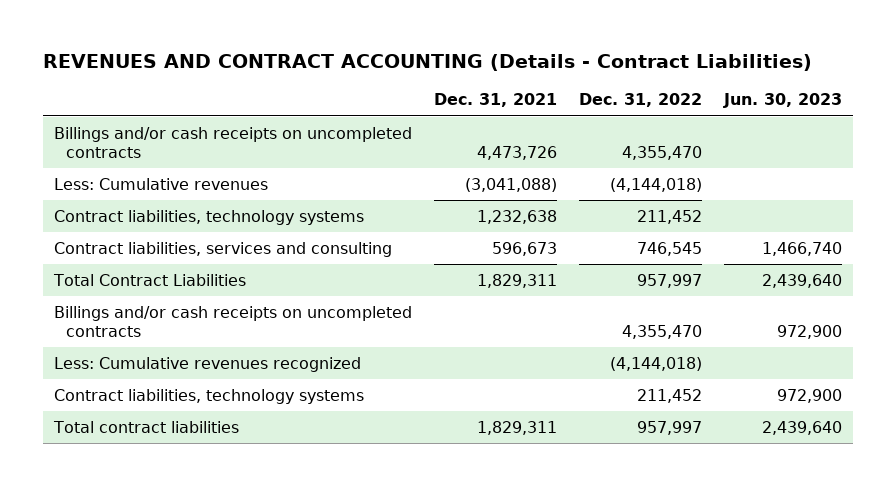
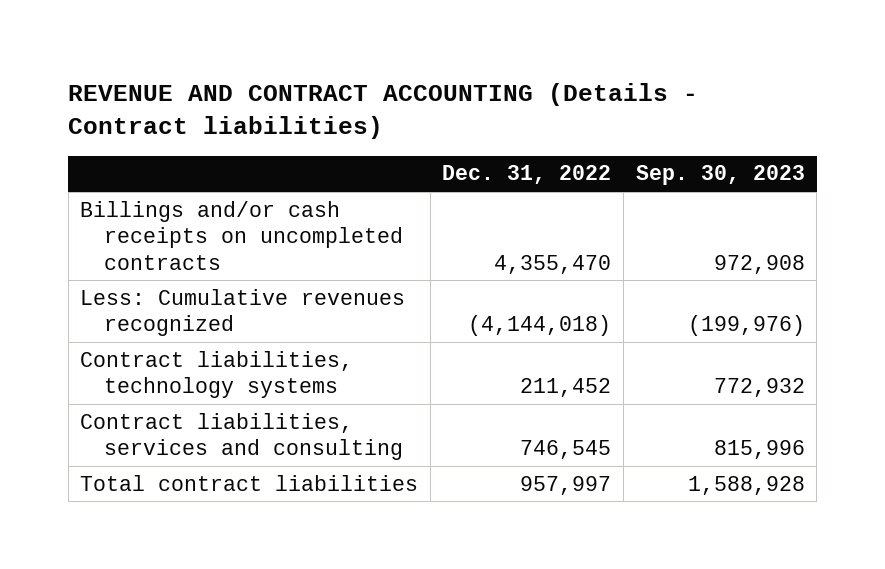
- REVENUES AND CONTRACT ACCOUNTING (Details - Contract Liabilities)
+ REVENUE AND CONTRACT ACCOUNTING (Details - Contract liabilities)
- | Dec. 31, 2021 | Dec. 31, 2022 | Jun. 30, 2023
+ | Dec. 31, 2022 | Sep. 30, 2023
- Less: Cumulative revenues | (3,041,088) | (4,144,018) |
- Contract liabilities, technology systems | 1,232,638 | 211,452 |
- Total Contract Liabilities | 1,829,311 | 957,997 | 2,439,640
- Billings and/or cash receipts on uncompleted contracts | | 4,355,470 | 972,900
moved down: Contract liabilities, services and consulting | 746,545 | 815,996

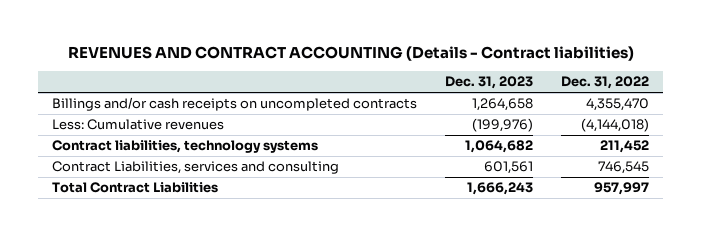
- REVENUE AND CONTRACT ACCOUNTING (Details - Contract liabilities)
+ REVENUES AND CONTRACT ACCOUNTING (Details - Contract liabilities)
- | Dec. 31, 2022 | Sep. 30, 2023
+ | Dec. 31, 2023 | Dec. 31, 2022
- Less: Cumulative revenues recognized | (4,144,018) | (199,976)
+ Less: Cumulative revenues | (199,976) | (4,144,018)
- Contract liabilities, services and consulting | 746,545 | 815,996
- Total contract liabilities | 957,997 | 1,588,928
+ Contract Liabilities, services and consulting | 601,561 | 746,545
+ Total Contract Liabilities | 1,666,243 | 957,997

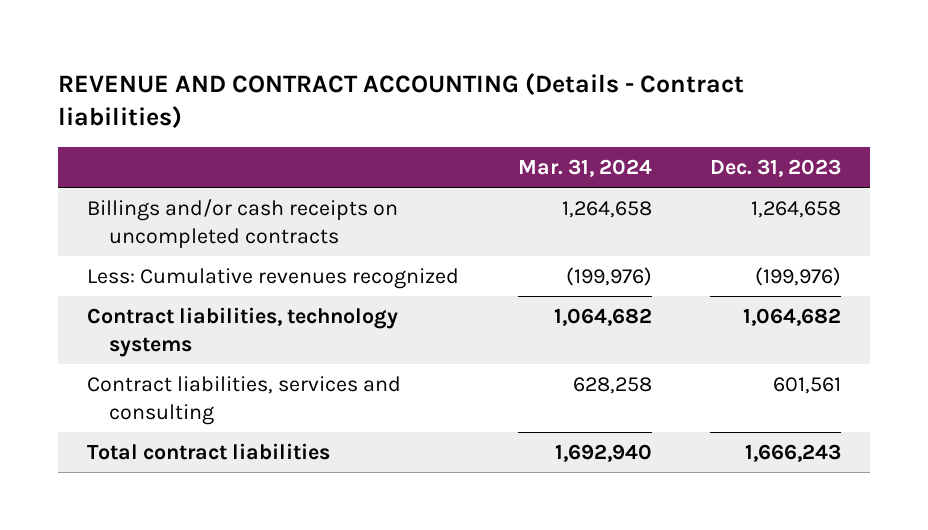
- REVENUES AND CONTRACT ACCOUNTING (Details - Contract liabilities)
+ REVENUE AND CONTRACT ACCOUNTING (Details - Contract liabilities)
- | Dec. 31, 2023 | Dec. 31, 2022
+ | Mar. 31, 2024 | Dec. 31, 2023
- Less: Cumulative revenues | (199,976) | (4,144,018)
+ Less: Cumulative revenues recognized | (199,976) | (199,976)
- Contract Liabilities, services and consulting | 601,561 | 746,545
- Total Contract Liabilities | 1,666,243 | 957,997
+ Contract liabilities, services and consulting | 628,258 | 601,561
+ Total contract liabilities | 1,692,940 | 1,666,243

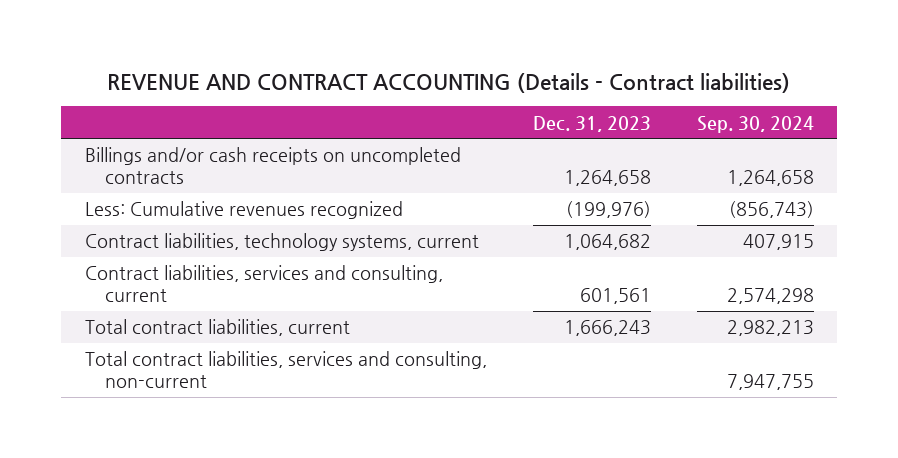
- | Mar. 31, 2024 | Dec. 31, 2023
+ | Dec. 31, 2023 | Sep. 30, 2024
- Contract liabilities, technology systems | 1,064,682 | 1,064,682
- Contract liabilities, services and consulting | 628,258 | 601,561
- Total contract liabilities | 1,692,940 | 1,666,243
+ Contract liabilities, technology systems, current | 1,064,682 | 407,915
+ Contract liabilities, services and consulting, current | 601,561 | 2,574,298
+ Total contract liabilities, current | 1,666,243 | 2,982,213
+ Total contract liabilities, services and consulting, non-current | | 7,947,755

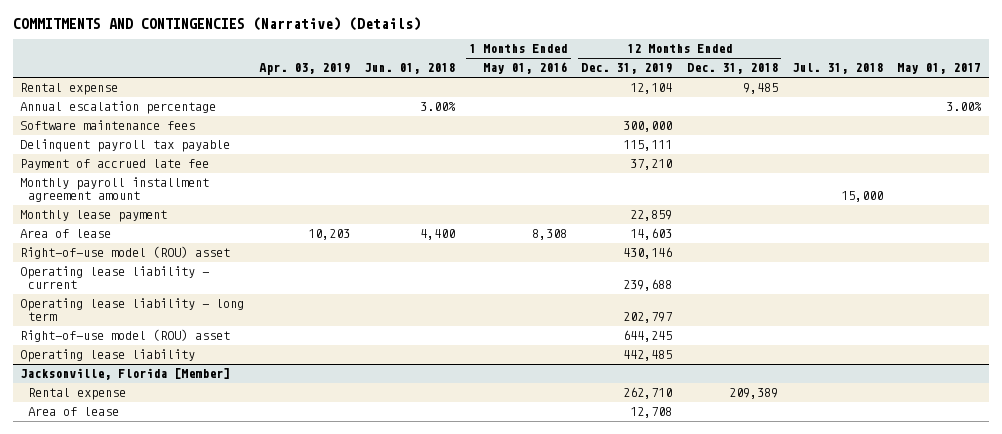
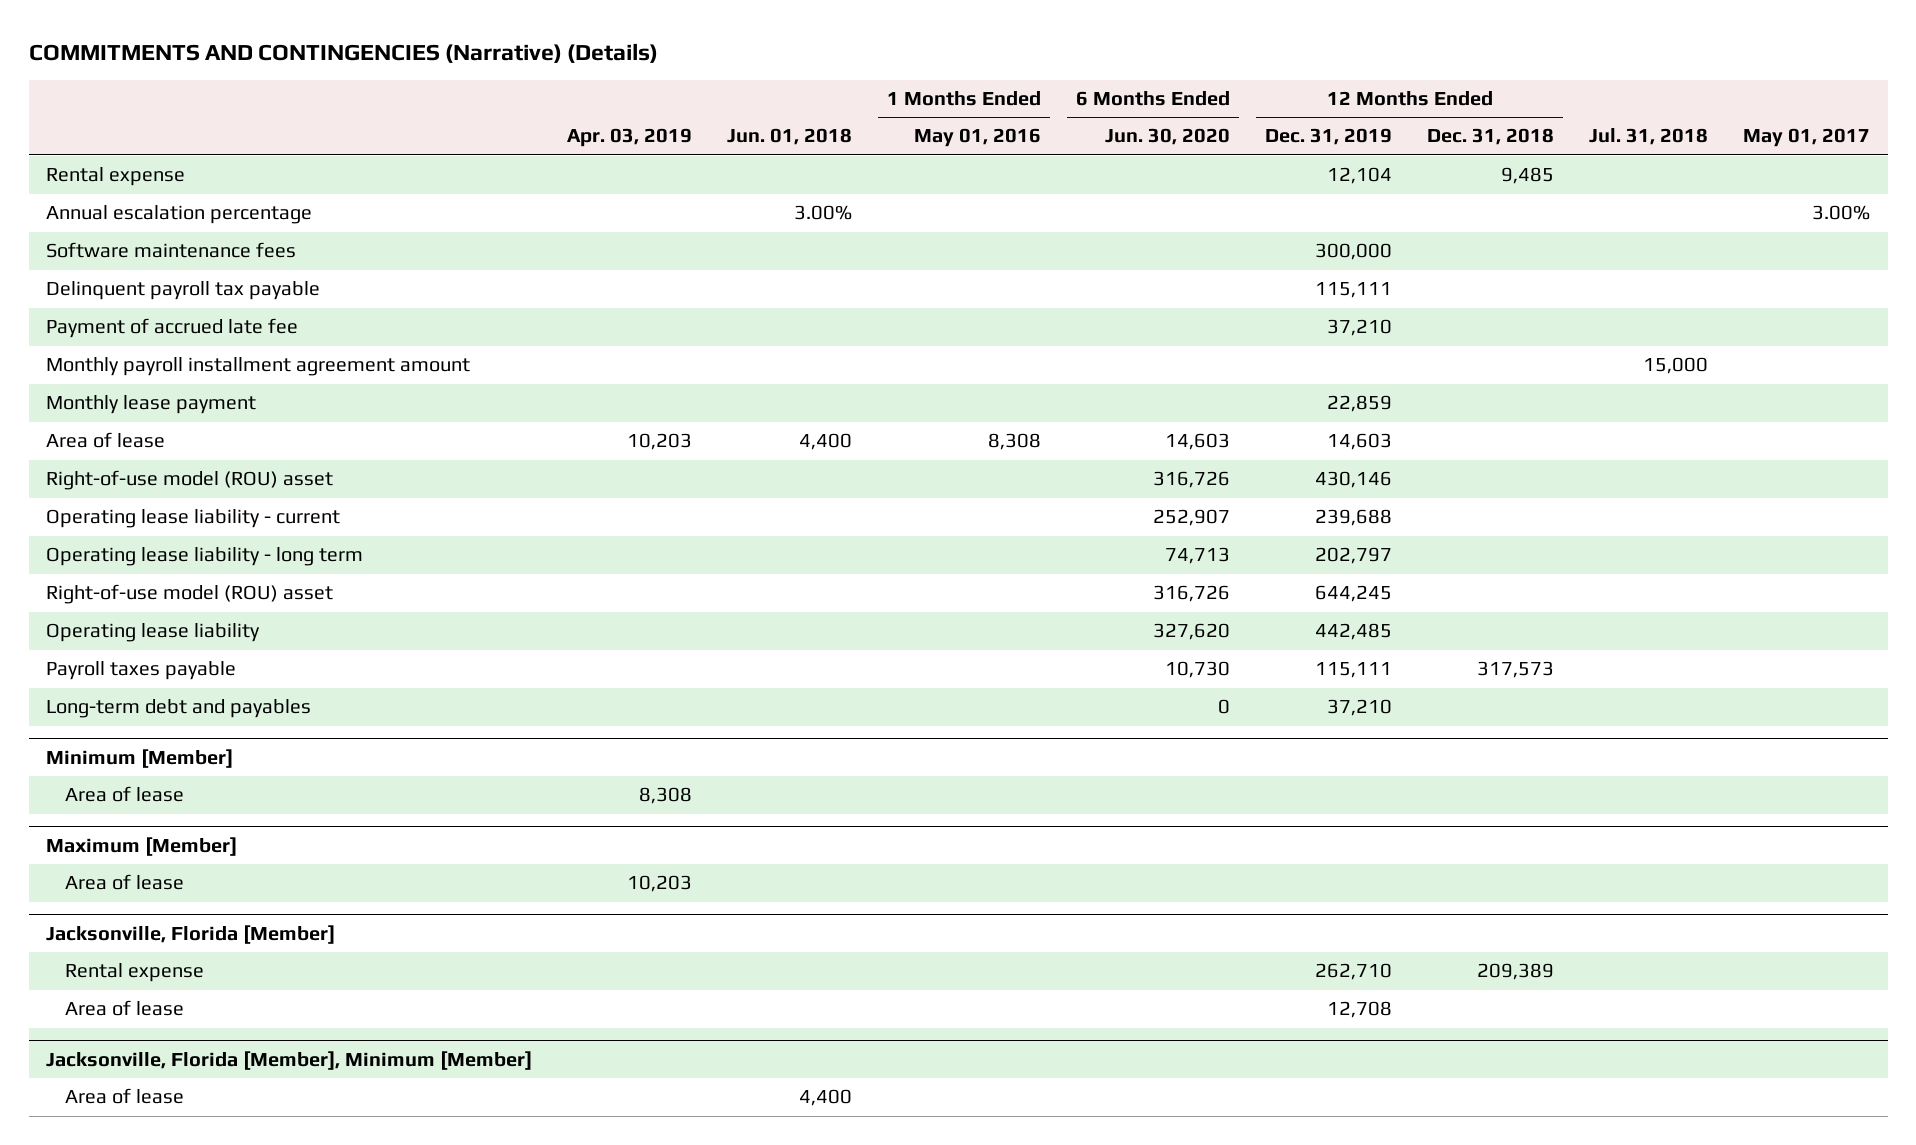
- | Apr. 03, 2019 | Jun. 01, 2018 | 1 Months Ended May 01, 2016 | 12 Months Ended Dec. 31, 2019 | 12 Months Ended Dec. 31, 2018 | Jul. 31, 2018 | May 01, 2017
+ | Apr. 03, 2019 | Jun. 01, 2018 | 1 Months Ended May 01, 2016 | 6 Months Ended Jun. 30, 2020 | 12 Months Ended Dec. 31, 2019 | 12 Months Ended Dec. 31, 2018 | Jul. 31, 2018 | May 01, 2017
+ Payroll taxes payable | | | | 10,730 | 115,111 | 317,573 | |
+ Long-term debt and payables | | | | 0 | 37,210 | | |
+ Minimum [Member]
+ Area of lease | 8,308 | | | | | | |
+ Maximum [Member]
+ Area of lease | 10,203 | | | | | | |
+ Jacksonville, Florida [Member], Minimum [Member]
+ Area of lease | | 4,400 | | | | | |

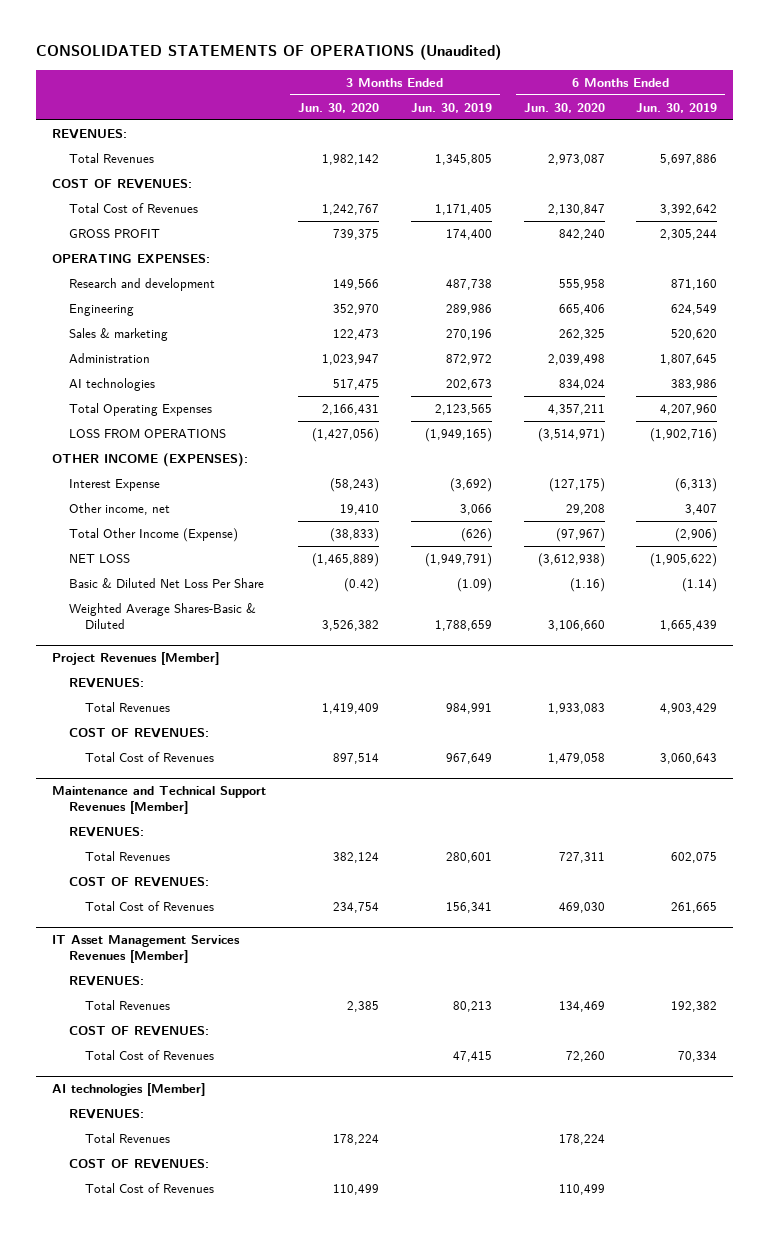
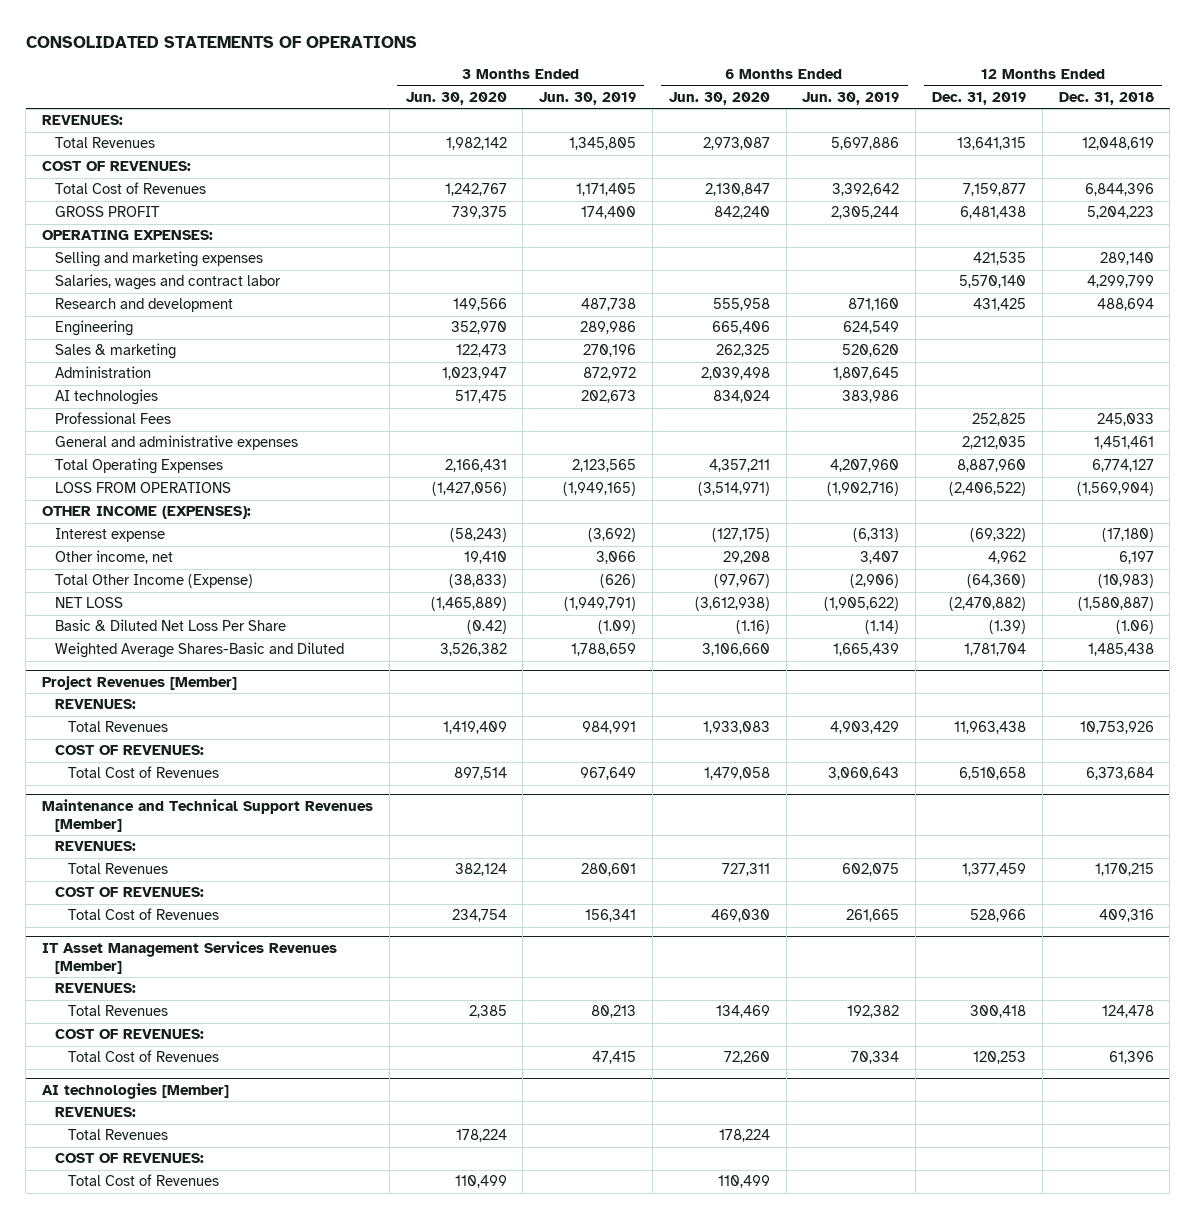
- CONSOLIDATED STATEMENTS OF OPERATIONS (Unaudited)
+ CONSOLIDATED STATEMENTS OF OPERATIONS
- | 3 Months Ended Jun. 30, 2020 | 3 Months Ended Jun. 30, 2019 | 6 Months Ended Jun. 30, 2020 | 6 Months Ended Jun. 30, 2019
+ | 3 Months Ended Jun. 30, 2020 | 3 Months Ended Jun. 30, 2019 | 6 Months Ended Jun. 30, 2020 | 6 Months Ended Jun. 30, 2019 | 12 Months Ended Dec. 31, 2019 | 12 Months Ended Dec. 31, 2018
+ Selling and marketing expenses | | | | | 421,535 | 289,140
+ Salaries, wages and contract labor | | | | | 5,570,140 | 4,299,799
+ Professional Fees | | | | | 252,825 | 245,033
+ General and administrative expenses | | | | | 2,212,035 | 1,451,461
- Interest Expense | (58,243) | (3,692) | (127,175) | (6,313)
+ Interest expense | (58,243) | (3,692) | (127,175) | (6,313) | (69,322) | (17,180)
- Weighted Average Shares-Basic & Diluted | 3,526,382 | 1,788,659 | 3,106,660 | 1,665,439
+ Weighted Average Shares-Basic and Diluted | 3,526,382 | 1,788,659 | 3,106,660 | 1,665,439 | 1,781,704 | 1,485,438

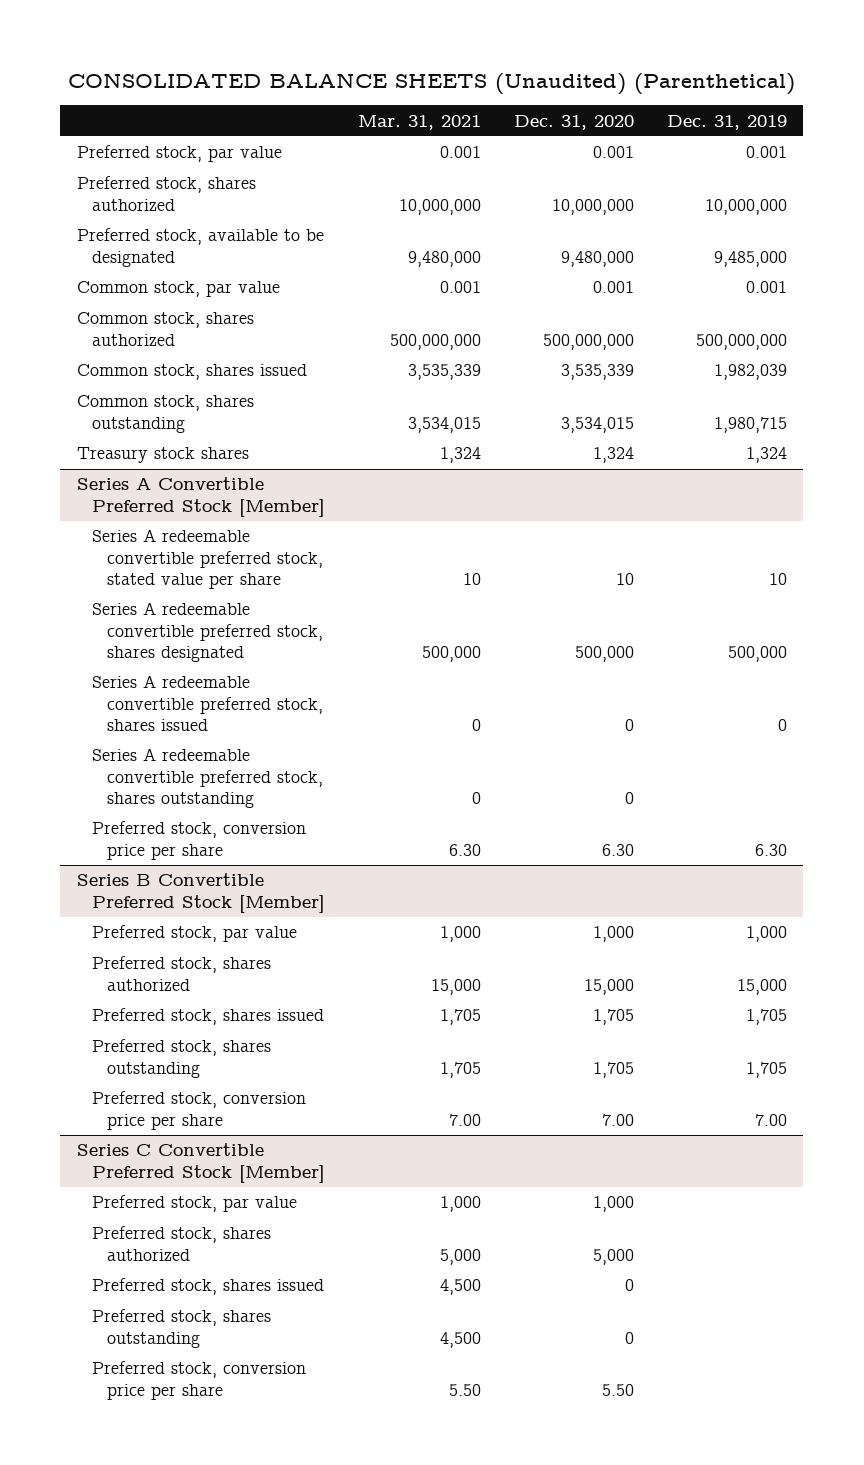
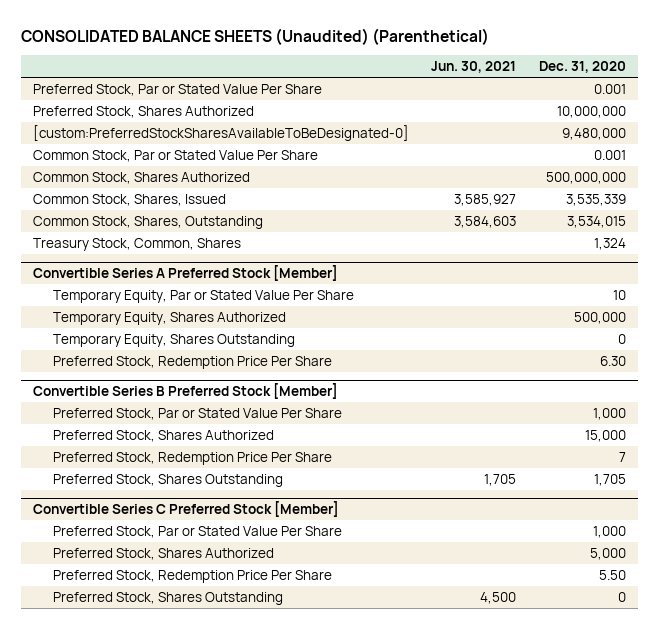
- | Mar. 31, 2021 | Dec. 31, 2020 | Dec. 31, 2019
+ | Jun. 30, 2021 | Dec. 31, 2020
- Preferred stock, par value | 0.001 | 0.001 | 0.001
- Preferred stock, shares authorized | 10,000,000 | 10,000,000 | 10,000,000
- Preferred stock, available to be designated | 9,480,000 | 9,480,000 | 9,485,000
- Common stock, par value | 0.001 | 0.001 | 0.001
- Common stock, shares authorized | 500,000,000 | 500,000,000 | 500,000,000
- Common stock, shares issued | 3,535,339 | 3,535,339 | 1,982,039
- Common stock, shares outstanding | 3,534,015 | 3,534,015 | 1,980,715
- Treasury stock shares | 1,324 | 1,324 | 1,324
- Series A Convertible Preferred Stock [Member]
- Series A redeemable convertible preferred stock, stated value per share | 10 | 10 | 10
- Series A redeemable convertible preferred stock, shares designated | 500,000 | 500,000 | 500,000
- Series A redeemable convertible preferred stock, shares issued | 0 | 0 | 0
- Series A redeemable convertible preferred stock, shares outstanding | 0 | 0 |
- Preferred stock, conversion price per share | 6.30 | 6.30 | 6.30
- Series B Convertible Preferred Stock [Member]
- Preferred stock, par value | 1,000 | 1,000 | 1,000
- Preferred stock, shares authorized | 15,000 | 15,000 | 15,000
- Preferred stock, shares issued | 1,705 | 1,705 | 1,705
- Preferred stock, shares outstanding | 1,705 | 1,705 | 1,705
- Preferred stock, conversion price per share | 7.00 | 7.00 | 7.00
- Series C Convertible Preferred Stock [Member]
- Preferred stock, par value | 1,000 | 1,000 |
- Preferred stock, shares authorized | 5,000 | 5,000 |
- Preferred stock, shares issued | 4,500 | 0 |
- Preferred stock, shares outstanding | 4,500 | 0 |
- Preferred stock, conversion price per share | 5.50 | 5.50 |
+ Preferred Stock, Par or Stated Value Per Share | | 0.001
+ Preferred Stock, Shares Authorized | | 10,000,000
+ [custom:PreferredStockSharesAvailableToBeDesignated-0] | | 9,480,000
+ Common Stock, Par or Stated Value Per Share | | 0.001
+ Common Stock, Shares Authorized | | 500,000,000
+ Common Stock, Shares, Issued | 3,585,927 | 3,535,339
+ Common Stock, Shares, Outstanding | 3,584,603 | 3,534,015
+ Treasury Stock, Common, Shares | | 1,324
+ Convertible Series A Preferred Stock [Member]
+ Temporary Equity, Par or Stated Value Per Share | | 10
+ Temporary Equity, Shares Authorized | | 500,000
+ Temporary Equity, Shares Outstanding | | 0
+ Preferred Stock, Redemption Price Per Share | | 6.30
+ Convertible Series B Preferred Stock [Member]
+ Preferred Stock, Par or Stated Value Per Share | | 1,000
+ Preferred Stock, Shares Authorized | | 15,000
+ Preferred Stock, Redemption Price Per Share | | 7
+ Preferred Stock, Shares Outstanding | 1,705 | 1,705
+ Convertible Series C Preferred Stock [Member]
+ Preferred Stock, Par or Stated Value Per Share | | 1,000
+ Preferred Stock, Shares Authorized | | 5,000
+ Preferred Stock, Redemption Price Per Share | | 5.50
+ Preferred Stock, Shares Outstanding | 4,500 | 0

